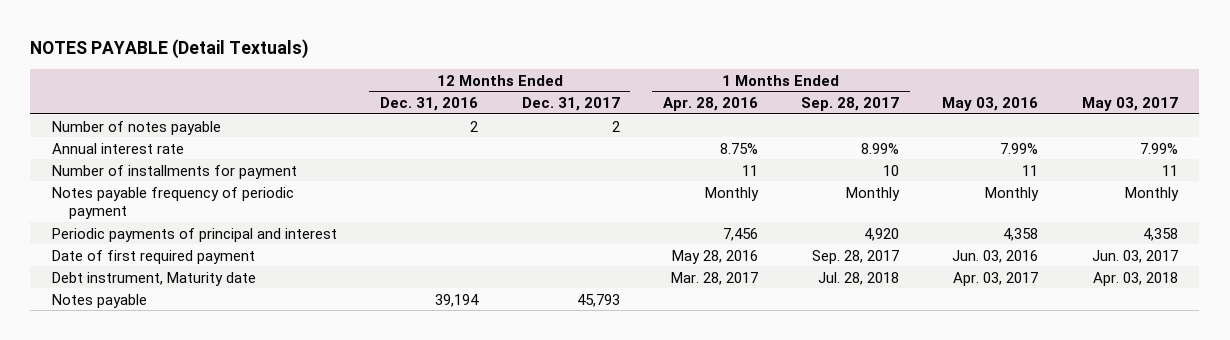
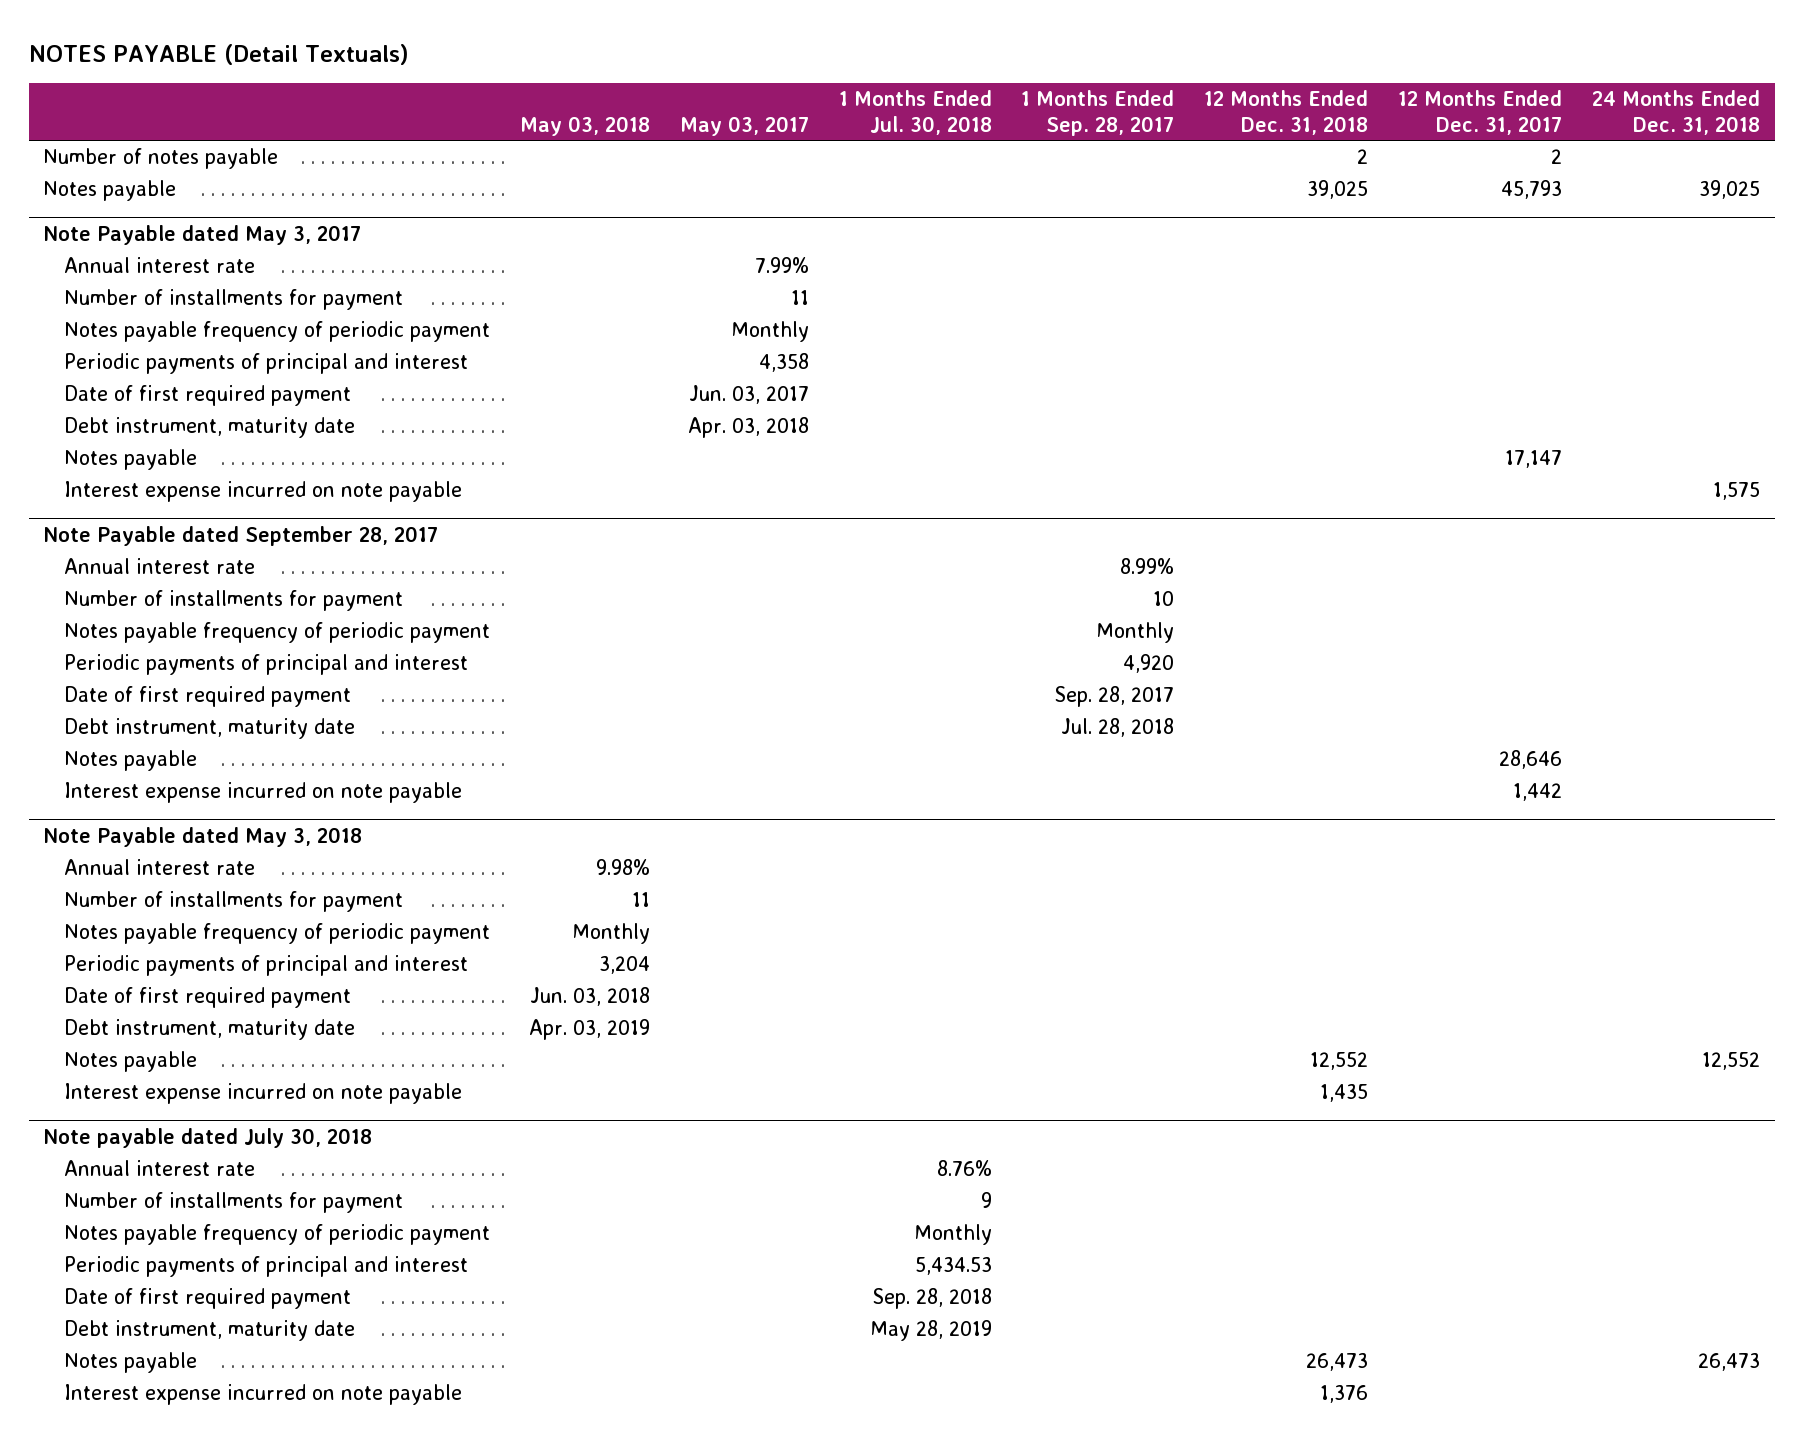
- | 12 Months Ended Dec. 31, 2016 | 12 Months Ended Dec. 31, 2017 | 1 Months Ended Apr. 28, 2016 | 1 Months Ended Sep. 28, 2017 | May 03, 2016 | May 03, 2017
+ | May 03, 2018 | May 03, 2017 | 1 Months Ended Jul. 30, 2018 | 1 Months Ended Sep. 28, 2017 | 12 Months Ended Dec. 31, 2018 | 12 Months Ended Dec. 31, 2017 | 24 Months Ended Dec. 31, 2018
- Annual interest rate | | | 8.75% | 8.99% | 7.99% | 7.99%
- Number of installments for payment | | | 11 | 10 | 11 | 11
- Notes payable frequency of periodic payment | | | Monthly | Monthly | Monthly | Monthly
- Periodic payments of principal and interest | | | 7,456 | 4,920 | 4,358 | 4,358
- Date of first required payment | | | May 28, 2016 | Sep. 28, 2017 | Jun. 03, 2016 | Jun. 03, 2017
- Debt instrument, Maturity date | | | Mar. 28, 2017 | Jul. 28, 2018 | Apr. 03, 2017 | Apr. 03, 2018
+ Note Payable dated May 3, 2017
+ Annual interest rate | | 7.99% | | | | |
+ Number of installments for payment | | 11 | | | | |
+ Notes payable frequency of periodic payment | | Monthly | | | | |
+ Periodic payments of principal and interest | | 4,358 | | | | |
+ Date of first required payment | | Jun. 03, 2017 | | | | |
+ Debt instrument, maturity date | | Apr. 03, 2018 | | | | |
+ Notes payable | | | | | | 17,147 |
+ Interest expense incurred on note payable | | | | | | | 1,575
+ Note Payable dated September 28, 2017
+ Annual interest rate | | | | 8.99% | | |
+ Number of installments for payment | | | | 10 | | |
+ Notes payable frequency of periodic payment | | | | Monthly | | |
+ Periodic payments of principal and interest | | | | 4,920 | | |
+ Date of first required payment | | | | Sep. 28, 2017 | | |
+ Debt instrument, maturity date | | | | Jul. 28, 2018 | | |
+ Notes payable | | | | | | 28,646 |
+ Interest expense incurred on note payable | | | | | | 1,442 |
+ Note Payable dated May 3, 2018
+ Annual interest rate | 9.98% | | | | | |
+ Number of installments for payment | 11 | | | | | |
+ Notes payable frequency of periodic payment | Monthly | | | | | |
+ Periodic payments of principal and interest | 3,204 | | | | | |
+ Date of first required payment | Jun. 03, 2018 | | | | | |
+ Debt instrument, maturity date | Apr. 03, 2019 | | | | | |
+ Notes payable | | | | | 12,552 | | 12,552
+ Interest expense incurred on note payable | | | | | 1,435 | |
+ Note payable dated July 30, 2018
+ Annual interest rate | | | 8.76% | | | |
+ Number of installments for payment | | | 9 | | | |
+ Notes payable frequency of periodic payment | | | Monthly | | | |
+ Periodic payments of principal and interest | | | 5,434.53 | | | |
+ Date of first required payment | | | Sep. 28, 2018 | | | |
+ Debt instrument, maturity date | | | May 28, 2019 | | | |
+ Notes payable | | | | | 26,473 | | 26,473
+ Interest expense incurred on note payable | | | | | 1,376 | |

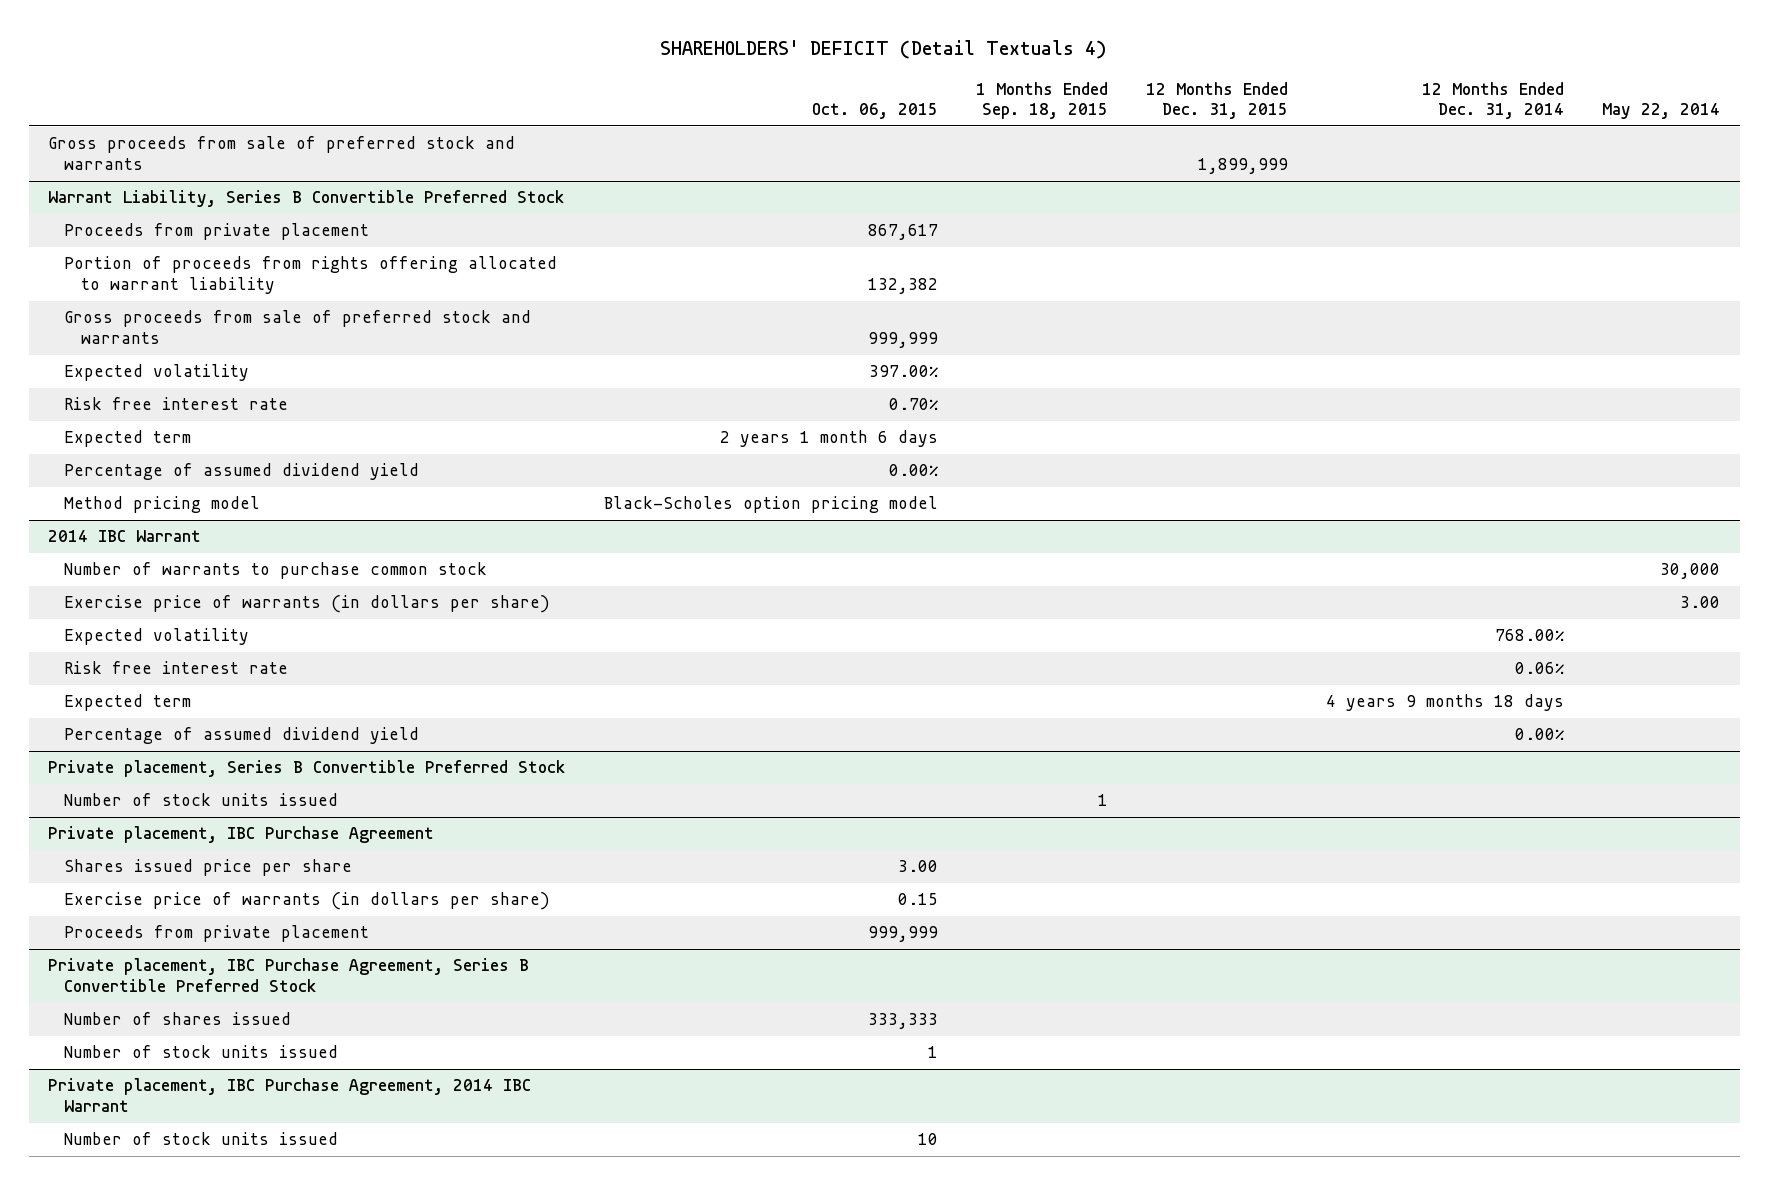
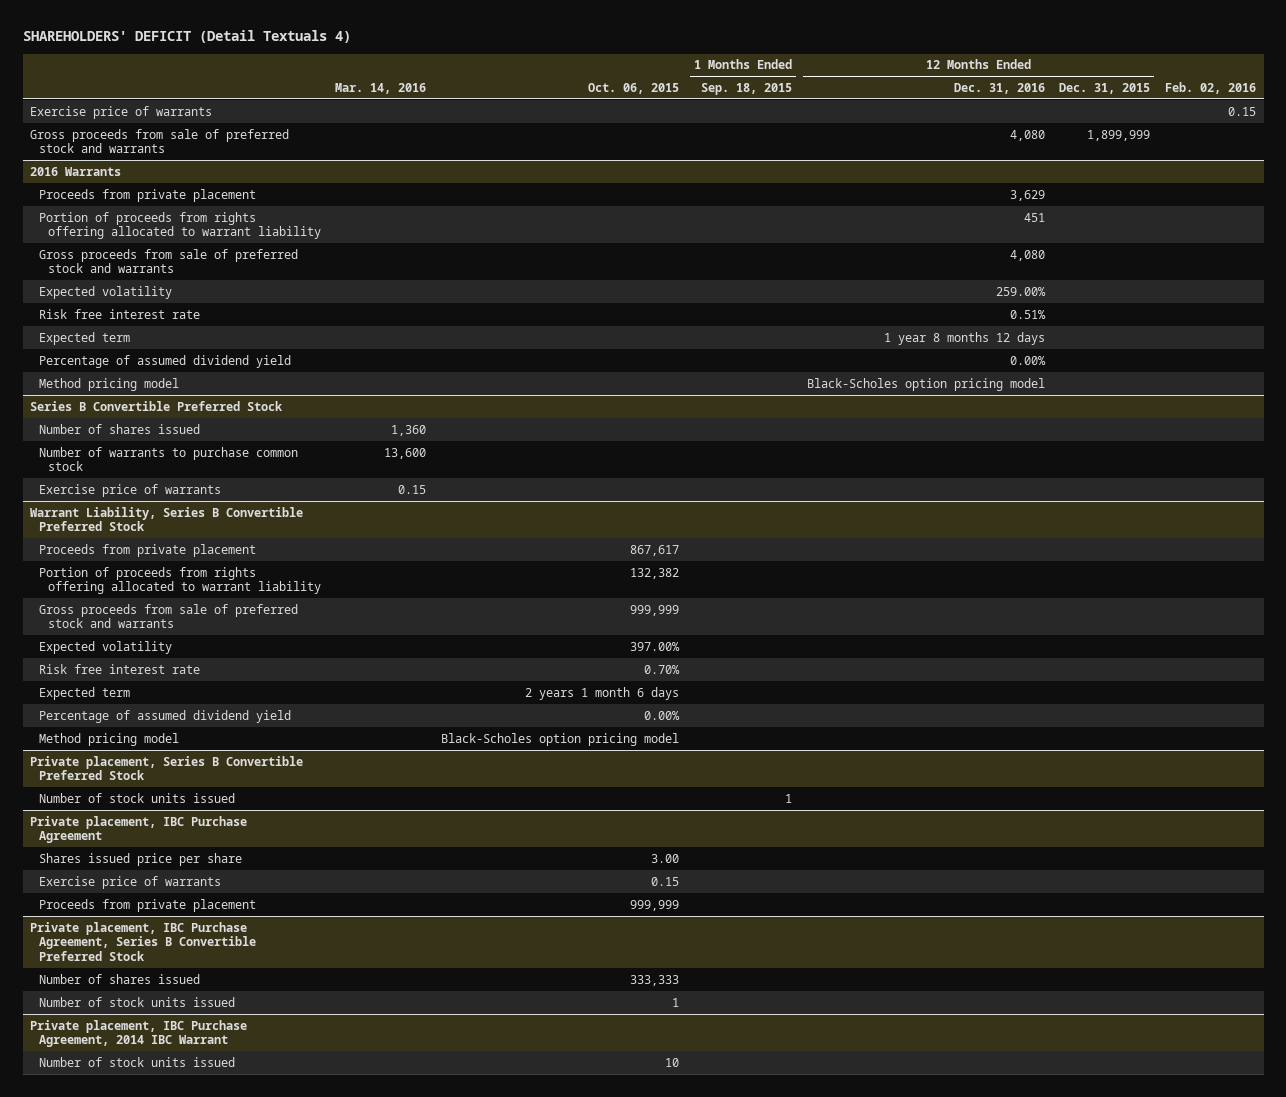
- | Oct. 06, 2015 | 1 Months Ended Sep. 18, 2015 | 12 Months Ended Dec. 31, 2015 | 12 Months Ended Dec. 31, 2014 | May 22, 2014
+ | Mar. 14, 2016 | Oct. 06, 2015 | 1 Months Ended Sep. 18, 2015 | 12 Months Ended Dec. 31, 2016 | 12 Months Ended Dec. 31, 2015 | Feb. 02, 2016
+ Exercise price of warrants | | | | | | 0.15
+ 2016 Warrants
+ Proceeds from private placement | | | | 3,629 | |
+ Portion of proceeds from rights offering allocated to warrant liability | | | | 451 | |
+ Gross proceeds from sale of preferred stock and warrants | | | | 4,080 | |
+ Expected volatility | | | | 259.00% | |
+ Risk free interest rate | | | | 0.51% | |
+ Expected term | | | | 1 year 8 months 12 days | |
+ Percentage of assumed dividend yield | | | | 0.00% | |
+ Method pricing model | | | | Black-Scholes option pricing model | |
+ Series B Convertible Preferred Stock
+ Number of shares issued | 1,360 | | | | |
+ Number of warrants to purchase common stock | 13,600 | | | | |
+ Exercise price of warrants | 0.15 | | | | |
- 2014 IBC Warrant
- Number of warrants to purchase common stock | | | | | 30,000
- Exercise price of warrants (in dollars per share) | | | | | 3.00
- Expected volatility | | | | 768.00% |
- Risk free interest rate | | | | 0.06% |
- Expected term | | | | 4 years 9 months 18 days |
- Percentage of assumed dividend yield | | | | 0.00% |
@ Private placement, IBC Purchase Agreement
- Exercise price of warrants (in dollars per share) | 0.15 | | | |
+ Exercise price of warrants | | 0.15 | | | |

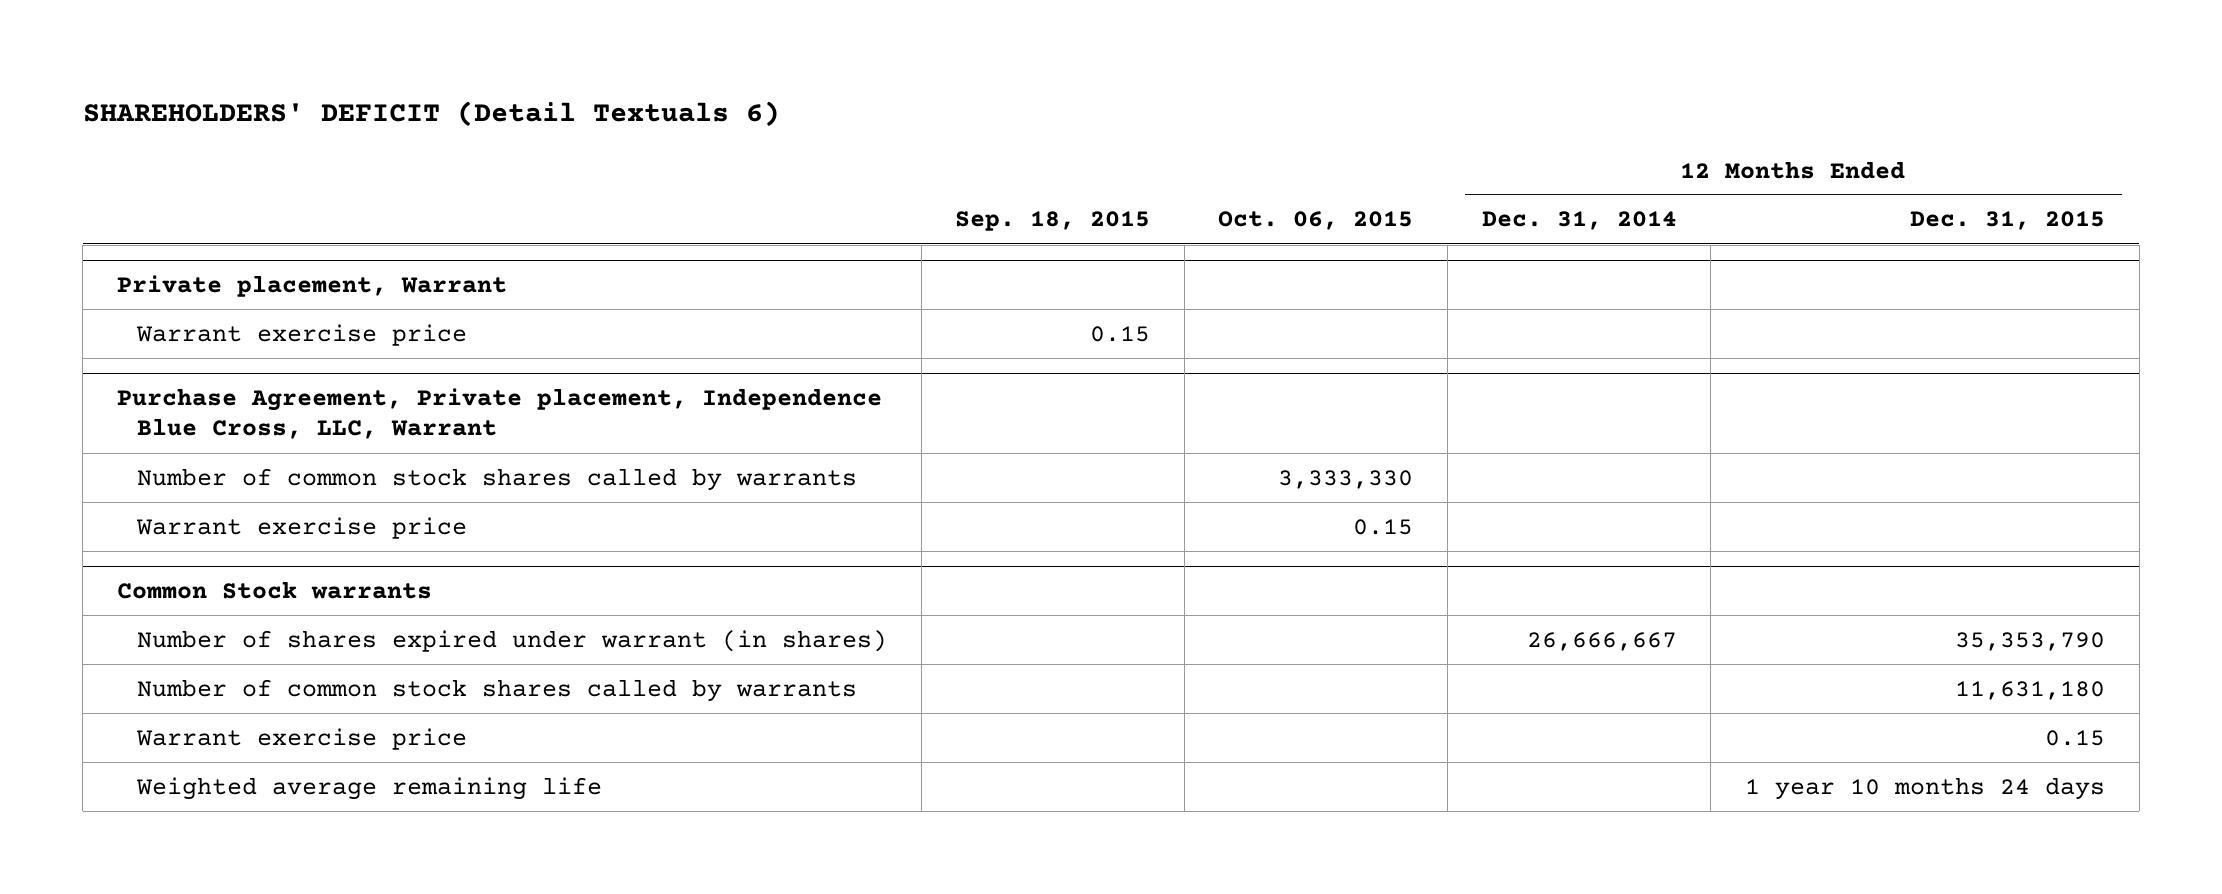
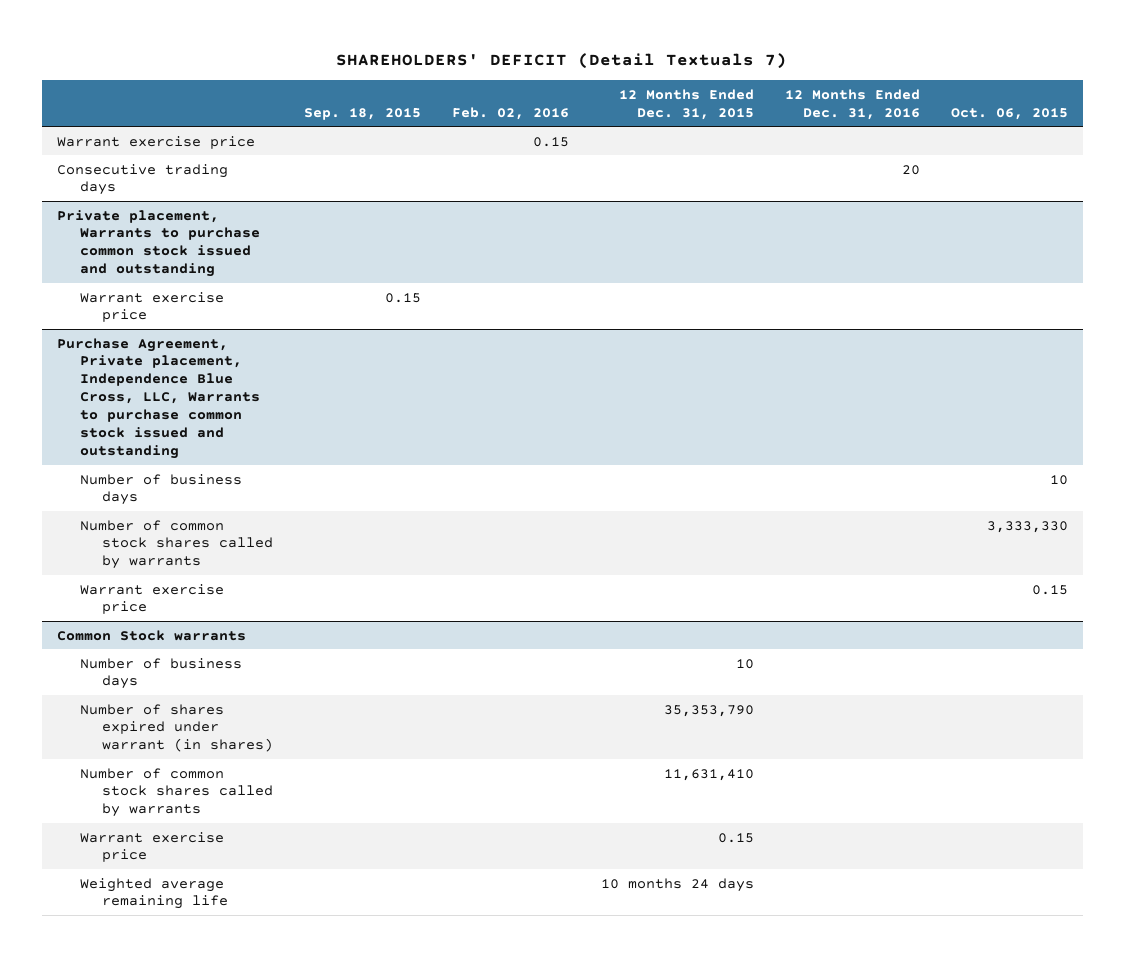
- SHAREHOLDERS' DEFICIT (Detail Textuals 6)
+ SHAREHOLDERS' DEFICIT (Detail Textuals 7)
- | Sep. 18, 2015 | Oct. 06, 2015 | 12 Months Ended Dec. 31, 2014 | 12 Months Ended Dec. 31, 2015
+ | Sep. 18, 2015 | Feb. 02, 2016 | 12 Months Ended Dec. 31, 2015 | 12 Months Ended Dec. 31, 2016 | Oct. 06, 2015
- Private placement, Warrant
+ Warrant exercise price | | 0.15 | | |
+ Consecutive trading days | | | | 20 |
+ Private placement, Warrants to purchase common stock issued and outstanding
- Purchase Agreement, Private placement, Independence Blue Cross, LLC, Warrant
+ Purchase Agreement, Private placement, Independence Blue Cross, LLC, Warrants to purchase common stock issued and outstanding
+ Number of business days | | | | | 10
@ Common Stock warrants
+ Number of business days | | | 10 | |
- Number of common stock shares called by warrants | | | | 11,631,180
+ Number of common stock shares called by warrants | | | 11,631,410 | |
- Weighted average remaining life | | | | 1 year 10 months 24 days
+ Weighted average remaining life | | | 10 months 24 days | |

